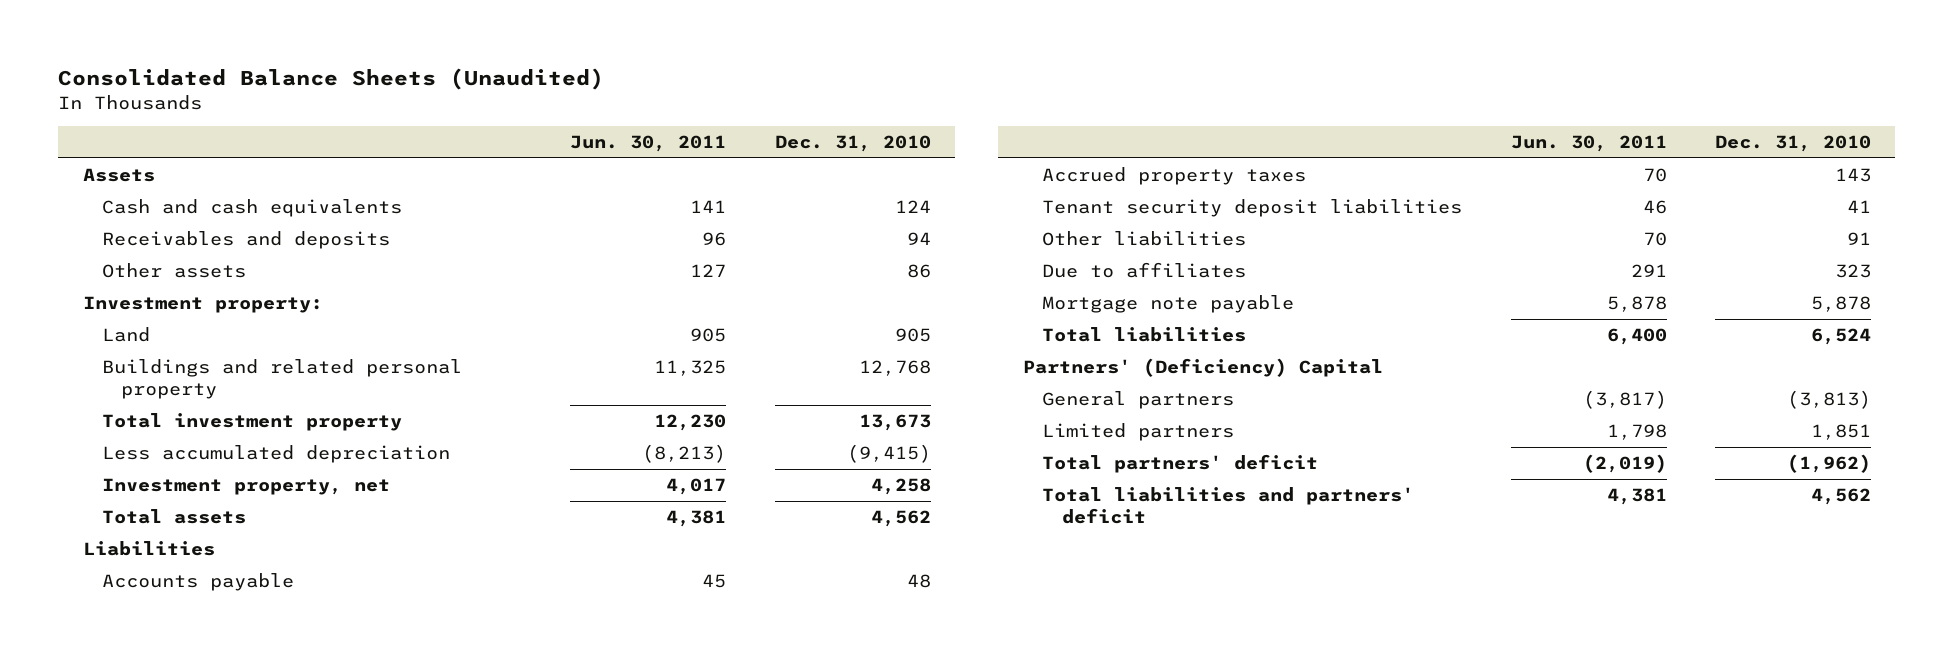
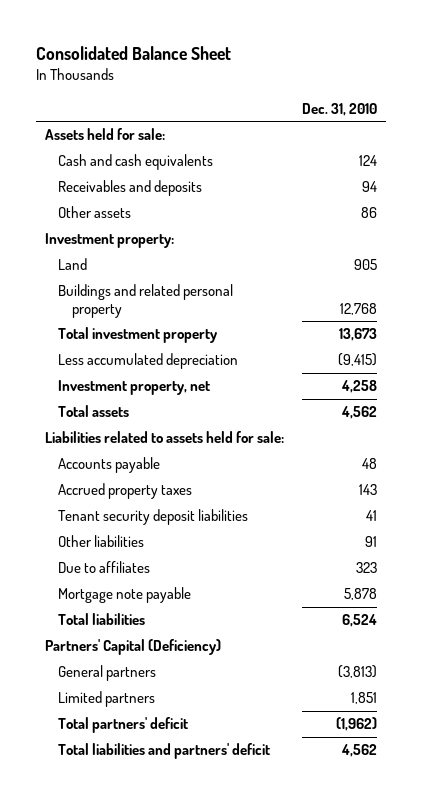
- Consolidated Balance Sheets (Unaudited)
+ Consolidated Balance Sheet
- | Jun. 30, 2011 | Dec. 31, 2010
+ | Dec. 31, 2010
- Assets
+ Assets held for sale:
- Liabilities
+ Liabilities related to assets held for sale:
- Partners' (Deficiency) Capital
+ Partners' Capital (Deficiency)

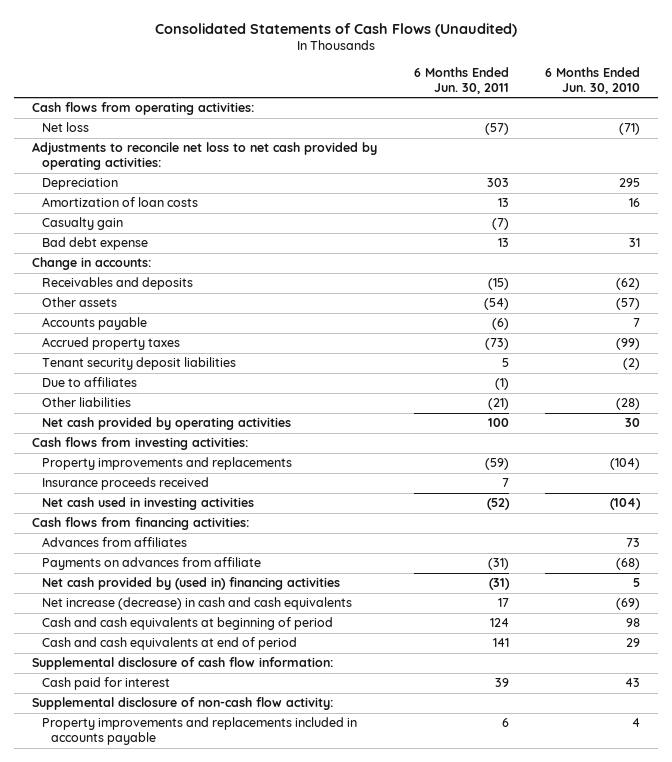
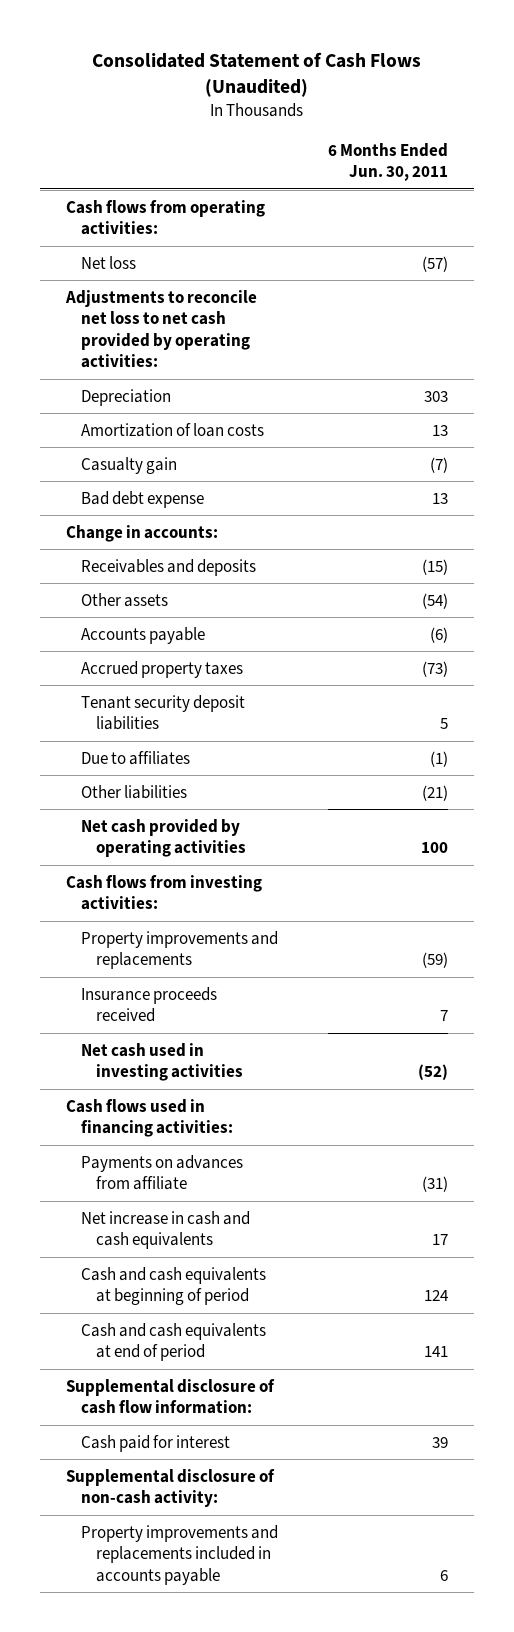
- Consolidated Statements of Cash Flows (Unaudited)
+ Consolidated Statement of Cash Flows (Unaudited)
- | 6 Months Ended Jun. 30, 2011 | 6 Months Ended Jun. 30, 2010
+ | 6 Months Ended Jun. 30, 2011
- Cash flows from financing activities:
- Advances from affiliates | | 73
+ Cash flows used in financing activities:
- Net cash provided by (used in) financing activities | (31) | 5
- Net increase (decrease) in cash and cash equivalents | 17 | (69)
+ Net increase in cash and cash equivalents | 17
- Supplemental disclosure of non-cash flow activity:
+ Supplemental disclosure of non-cash activity:

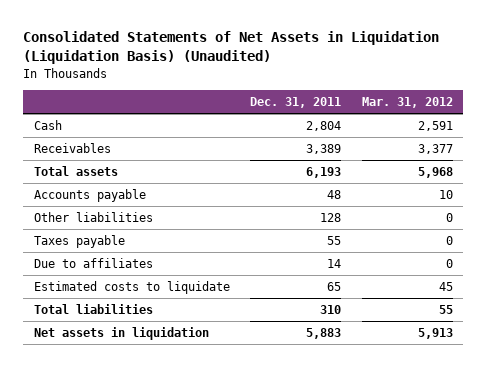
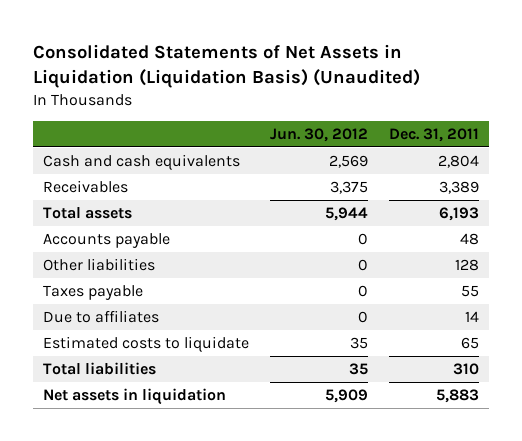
- | Dec. 31, 2011 | Mar. 31, 2012
+ | Jun. 30, 2012 | Dec. 31, 2011
- Cash | 2,804 | 2,591
+ Cash and cash equivalents | 2,569 | 2,804

